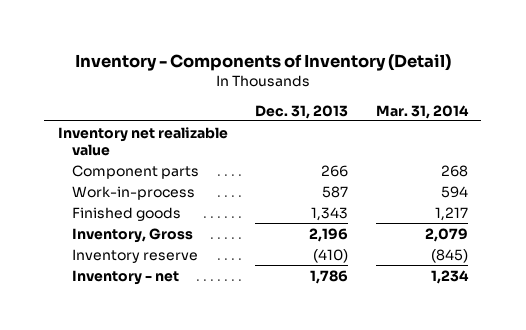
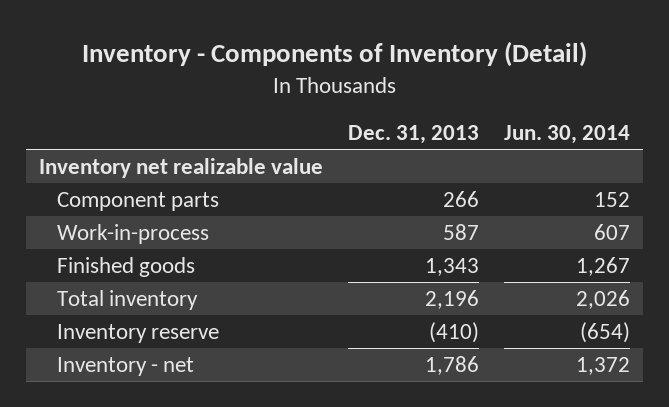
- | Dec. 31, 2013 | Mar. 31, 2014
+ | Dec. 31, 2013 | Jun. 30, 2014
- Inventory, Gross | 2,196 | 2,079
+ Total inventory | 2,196 | 2,026

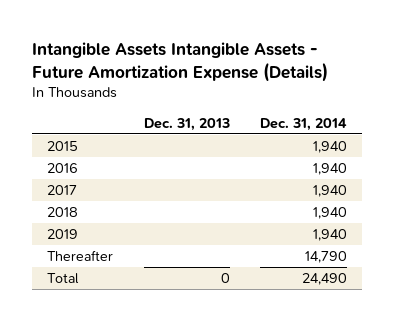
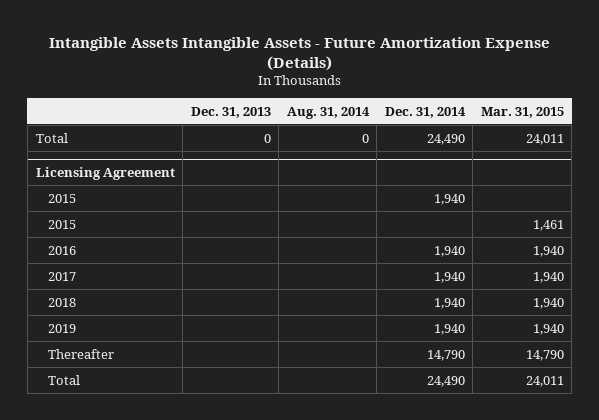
- | Dec. 31, 2013 | Dec. 31, 2014
+ | Dec. 31, 2013 | Aug. 31, 2014 | Dec. 31, 2014 | Mar. 31, 2015
moved up: Total | 0 | 0 | 24,490 | 24,011
+ Licensing Agreement
+ 2015 | | | | 1,461
+ Total | | | 24,490 | 24,011

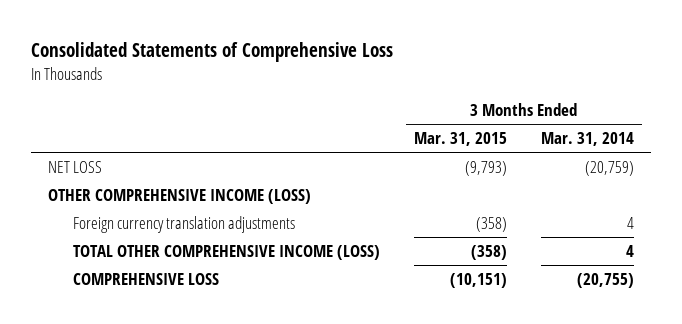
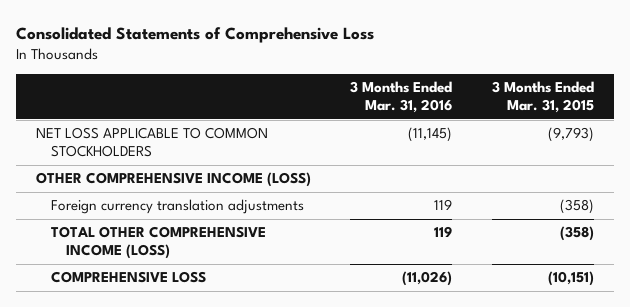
- | 3 Months Ended Mar. 31, 2015 | 3 Months Ended Mar. 31, 2014
+ | 3 Months Ended Mar. 31, 2016 | 3 Months Ended Mar. 31, 2015
- NET LOSS | (9,793) | (20,759)
+ NET LOSS APPLICABLE TO COMMON STOCKHOLDERS | (11,145) | (9,793)

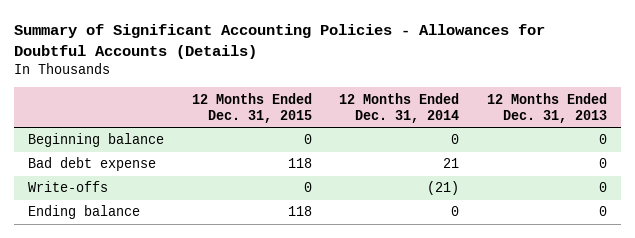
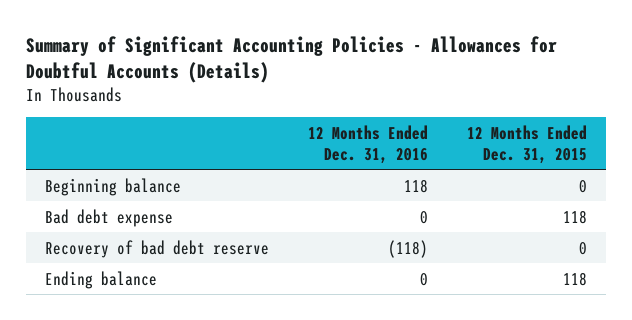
- | 12 Months Ended Dec. 31, 2015 | 12 Months Ended Dec. 31, 2014 | 12 Months Ended Dec. 31, 2013
+ | 12 Months Ended Dec. 31, 2016 | 12 Months Ended Dec. 31, 2015
- Write-offs | 0 | (21) | 0
+ Recovery of bad debt reserve | (118) | 0

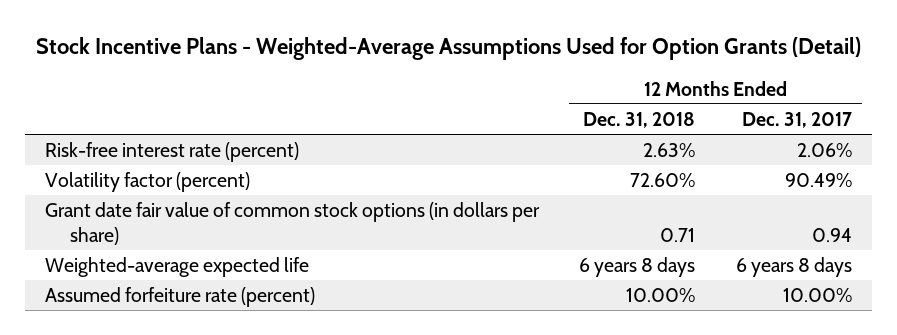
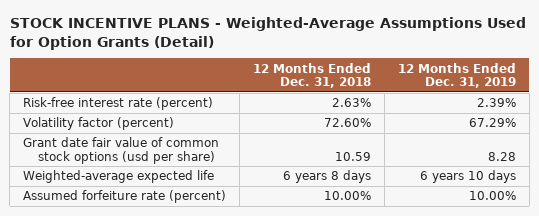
- Stock Incentive Plans - Weighted-Average Assumptions Used for Option Grants (Detail)
+ STOCK INCENTIVE PLANS - Weighted-Average Assumptions Used for Option Grants (Detail)
- | 12 Months Ended Dec. 31, 2018 | 12 Months Ended Dec. 31, 2017
+ | 12 Months Ended Dec. 31, 2018 | 12 Months Ended Dec. 31, 2019
- Grant date fair value of common stock options (in dollars per share) | 0.71 | 0.94
+ Grant date fair value of common stock options (usd per share) | 10.59 | 8.28

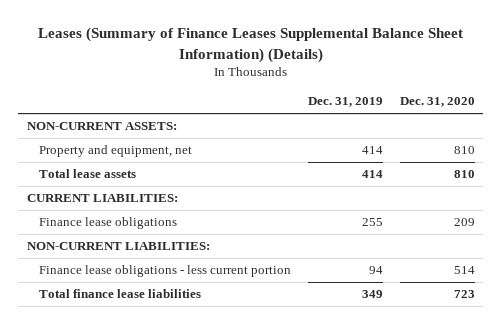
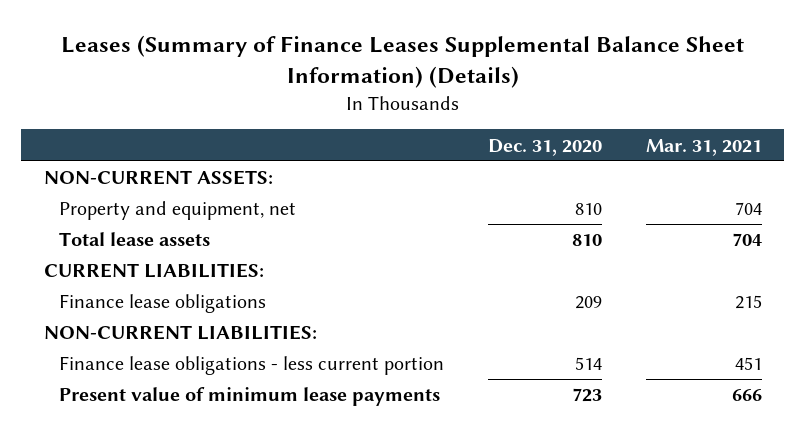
- | Dec. 31, 2019 | Dec. 31, 2020
+ | Dec. 31, 2020 | Mar. 31, 2021
- Total finance lease liabilities | 349 | 723
+ Present value of minimum lease payments | 723 | 666

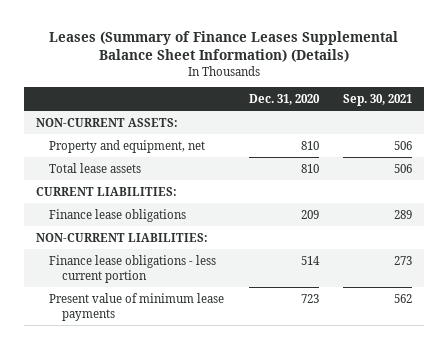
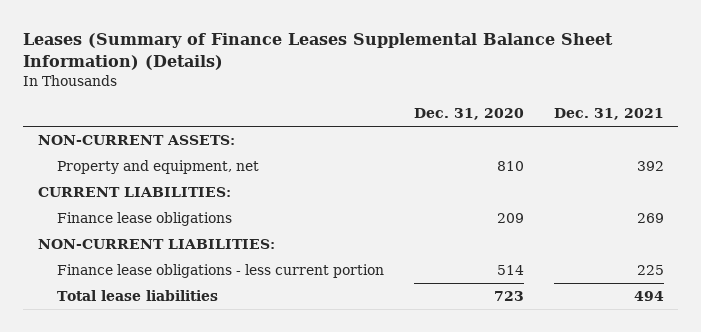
- | Dec. 31, 2020 | Sep. 30, 2021
+ | Dec. 31, 2020 | Dec. 31, 2021
- Total lease assets | 810 | 506
- Present value of minimum lease payments | 723 | 562
+ Total lease liabilities | 723 | 494

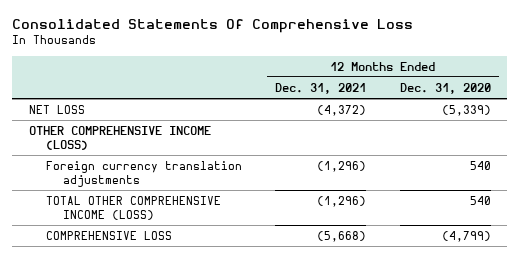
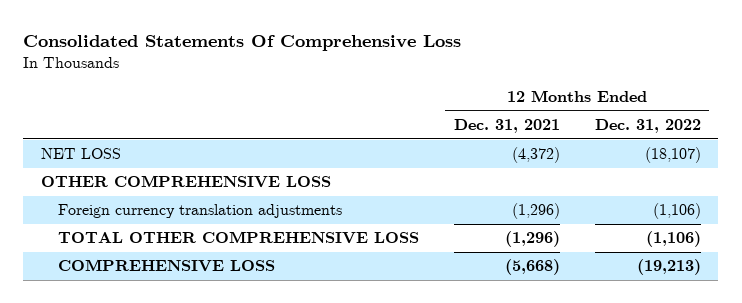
- | 12 Months Ended Dec. 31, 2021 | 12 Months Ended Dec. 31, 2020
+ | 12 Months Ended Dec. 31, 2021 | 12 Months Ended Dec. 31, 2022
- OTHER COMPREHENSIVE INCOME (LOSS)
+ OTHER COMPREHENSIVE LOSS
- TOTAL OTHER COMPREHENSIVE INCOME (LOSS) | (1,296) | 540
+ TOTAL OTHER COMPREHENSIVE LOSS | (1,296) | (1,106)

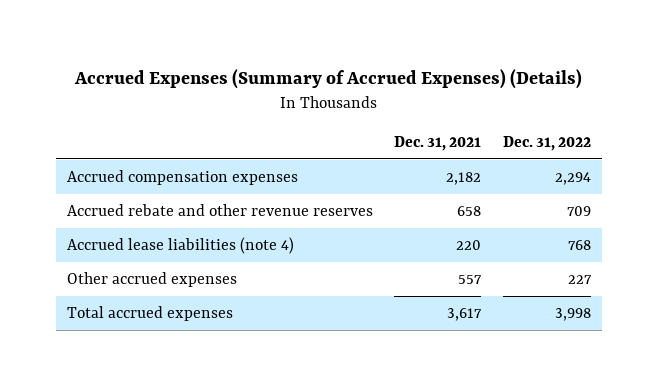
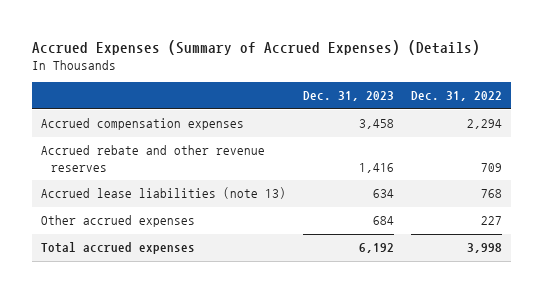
- | Dec. 31, 2021 | Dec. 31, 2022
+ | Dec. 31, 2023 | Dec. 31, 2022
- Accrued lease liabilities (note 4) | 220 | 768
+ Accrued lease liabilities (note 13) | 634 | 768

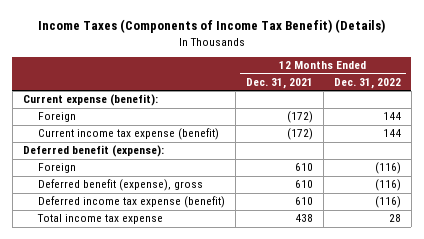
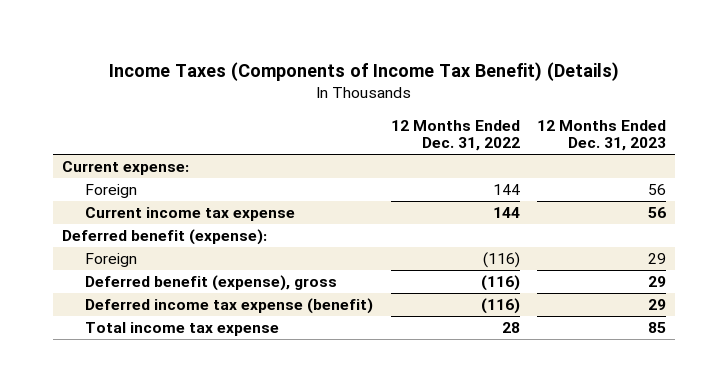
- | 12 Months Ended Dec. 31, 2021 | 12 Months Ended Dec. 31, 2022
+ | 12 Months Ended Dec. 31, 2022 | 12 Months Ended Dec. 31, 2023
- Current expense (benefit):
+ Current expense:
- Current income tax expense (benefit) | (172) | 144
+ Current income tax expense | 144 | 56

